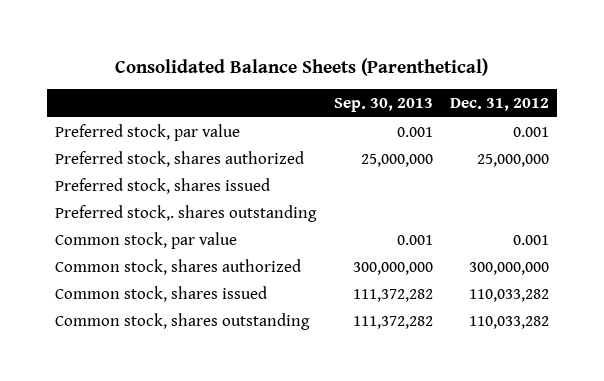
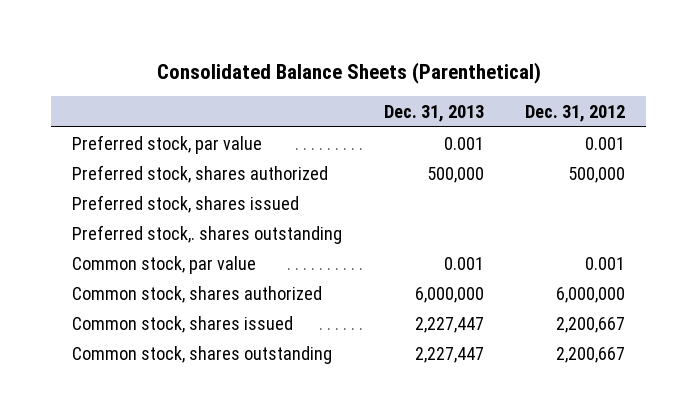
- | Sep. 30, 2013 | Dec. 31, 2012
+ | Dec. 31, 2013 | Dec. 31, 2012
- Preferred stock, shares authorized | 25,000,000 | 25,000,000
+ Preferred stock, shares authorized | 500,000 | 500,000
- Common stock, shares authorized | 300,000,000 | 300,000,000
- Common stock, shares issued | 111,372,282 | 110,033,282
- Common stock, shares outstanding | 111,372,282 | 110,033,282
+ Common stock, shares authorized | 6,000,000 | 6,000,000
+ Common stock, shares issued | 2,227,447 | 2,200,667
+ Common stock, shares outstanding | 2,227,447 | 2,200,667

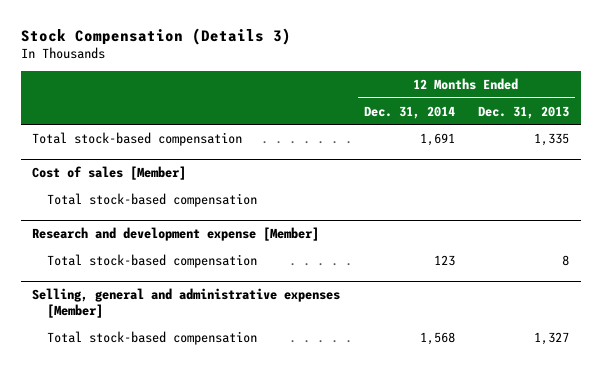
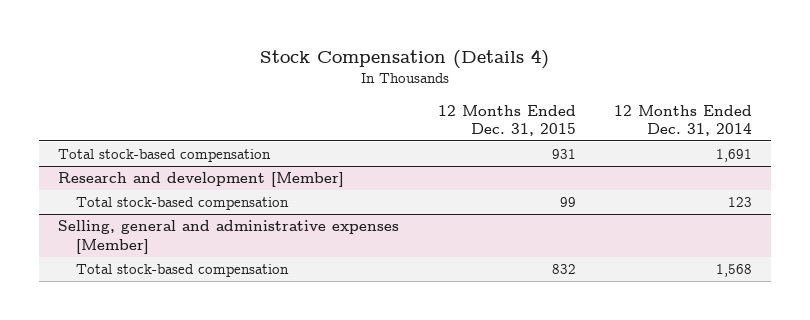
- Stock Compensation (Details 3)
+ Stock Compensation (Details 4)
- | 12 Months Ended Dec. 31, 2014 | 12 Months Ended Dec. 31, 2013
+ | 12 Months Ended Dec. 31, 2015 | 12 Months Ended Dec. 31, 2014
- Cost of sales [Member]
- Total stock-based compensation
- Research and development expense [Member]
+ Research and development [Member]

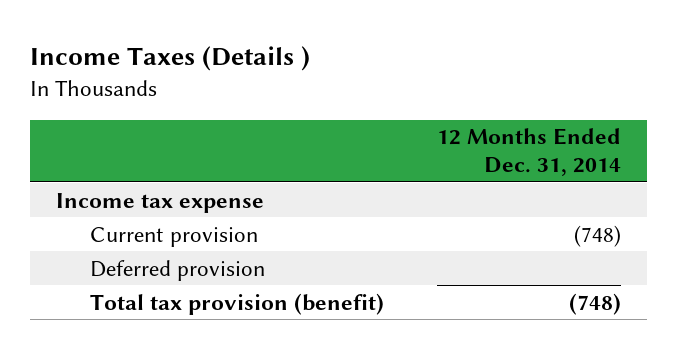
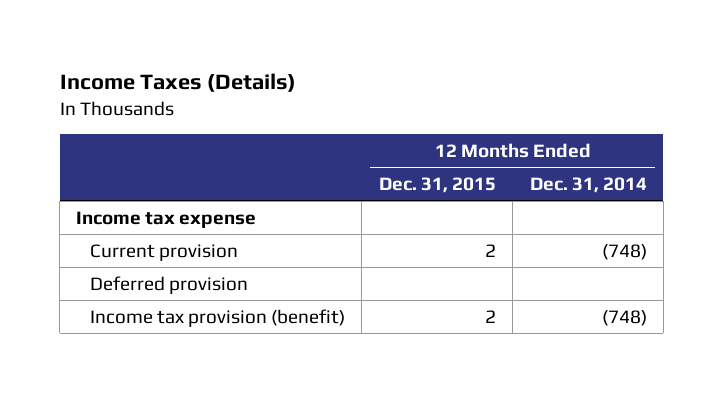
- Income Taxes (Details )
+ Income Taxes (Details)
- | 12 Months Ended Dec. 31, 2014
+ | 12 Months Ended Dec. 31, 2015 | 12 Months Ended Dec. 31, 2014
- Total tax provision (benefit) | (748)
+ Income tax provision (benefit) | 2 | (748)

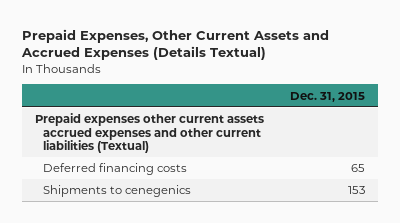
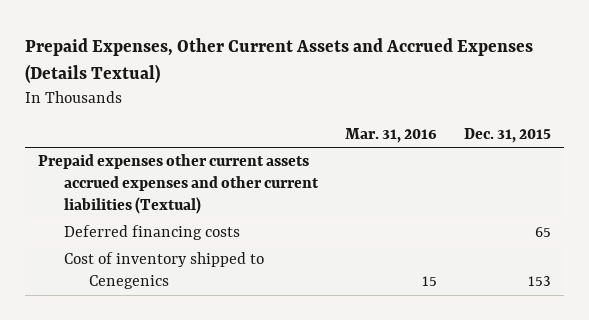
- | Dec. 31, 2015
+ | Mar. 31, 2016 | Dec. 31, 2015
- Shipments to cenegenics | 153
+ Cost of inventory shipped to Cenegenics | 15 | 153

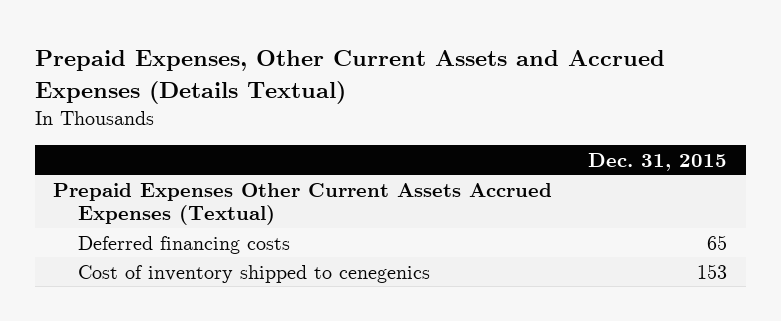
- | Mar. 31, 2016 | Dec. 31, 2015
+ | Dec. 31, 2015
- Prepaid expenses other current assets accrued expenses and other current liabilities (Textual)
+ Prepaid Expenses Other Current Assets Accrued Expenses (Textual)
- Cost of inventory shipped to Cenegenics | 15 | 153
+ Cost of inventory shipped to cenegenics | 153

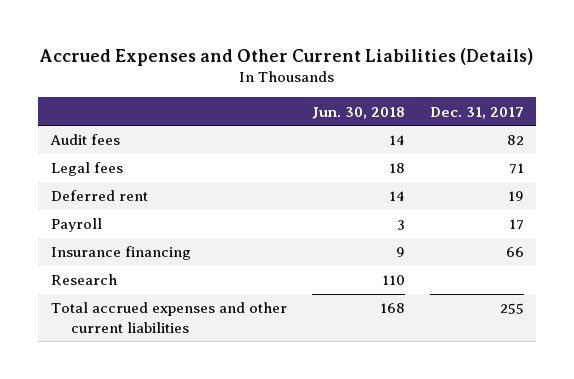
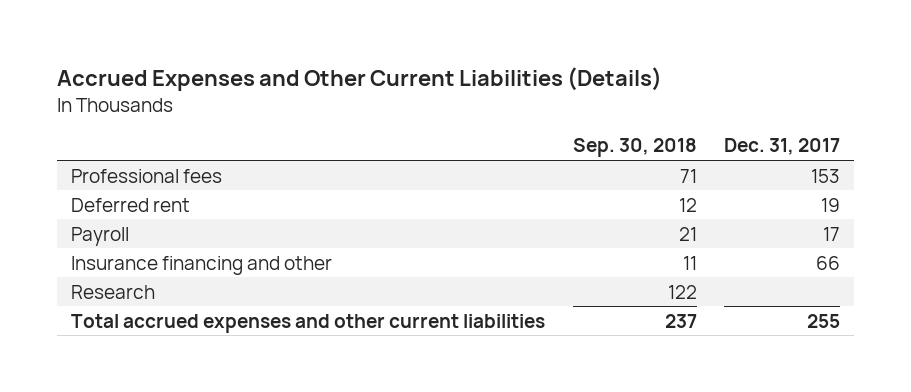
- | Jun. 30, 2018 | Dec. 31, 2017
+ | Sep. 30, 2018 | Dec. 31, 2017
- Audit fees | 14 | 82
- Legal fees | 18 | 71
+ Professional fees | 71 | 153
- Insurance financing | 9 | 66
+ Insurance financing and other | 11 | 66

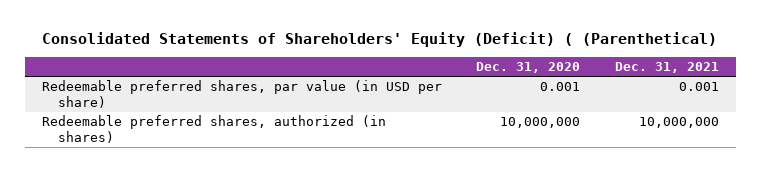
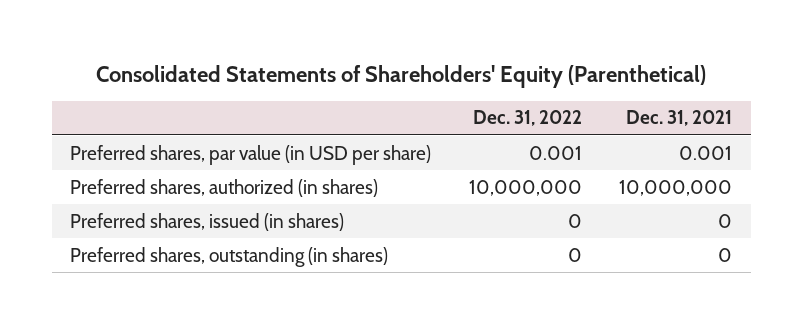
- Consolidated Statements of Shareholders' Equity (Deficit) ( (Parenthetical)
+ Consolidated Statements of Shareholders' Equity (Parenthetical)
- | Dec. 31, 2020 | Dec. 31, 2021
+ | Dec. 31, 2022 | Dec. 31, 2021
- Redeemable preferred shares, par value (in USD per share) | 0.001 | 0.001
- Redeemable preferred shares, authorized (in shares) | 10,000,000 | 10,000,000
+ Preferred shares, par value (in USD per share) | 0.001 | 0.001
+ Preferred shares, authorized (in shares) | 10,000,000 | 10,000,000
+ Preferred shares, issued (in shares) | 0 | 0
+ Preferred shares, outstanding (in shares) | 0 | 0

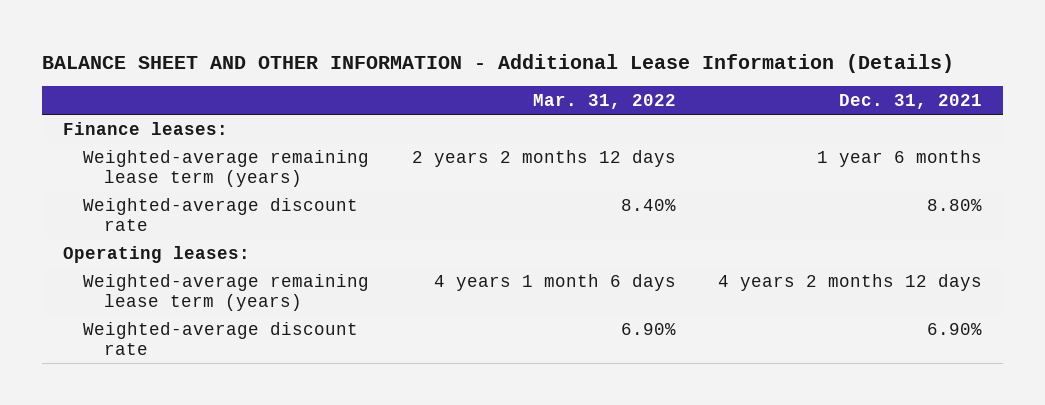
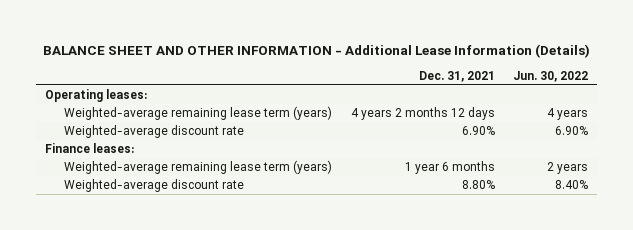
- | Mar. 31, 2022 | Dec. 31, 2021
+ | Dec. 31, 2021 | Jun. 30, 2022
moved down: Finance leases:
moved down: Weighted-average remaining lease term (years) | 1 year 6 months | 2 years
moved down: Weighted-average discount rate | 8.80% | 8.40%

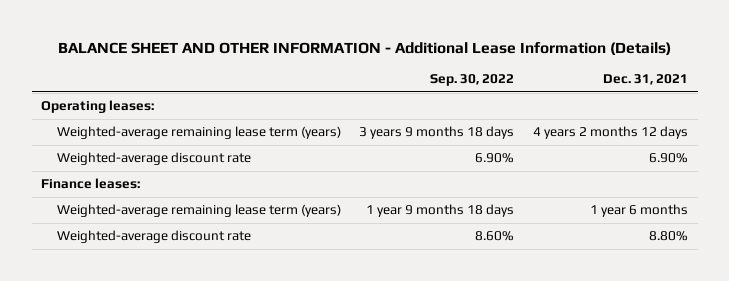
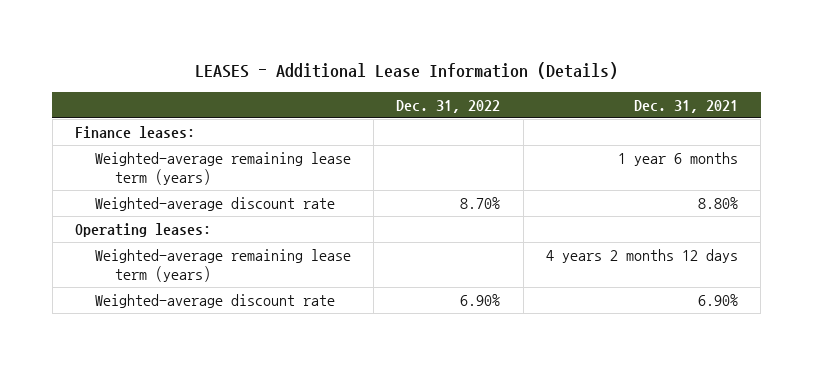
- BALANCE SHEET AND OTHER INFORMATION - Additional Lease Information (Details)
+ LEASES - Additional Lease Information (Details)
- | Sep. 30, 2022 | Dec. 31, 2021
+ | Dec. 31, 2022 | Dec. 31, 2021
moved down: Operating leases:
moved down: Weighted-average remaining lease term (years) | | 4 years 2 months 12 days
moved down: Weighted-average discount rate | 6.90% | 6.90%

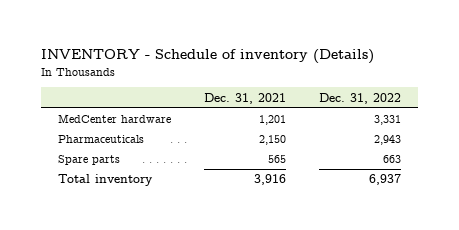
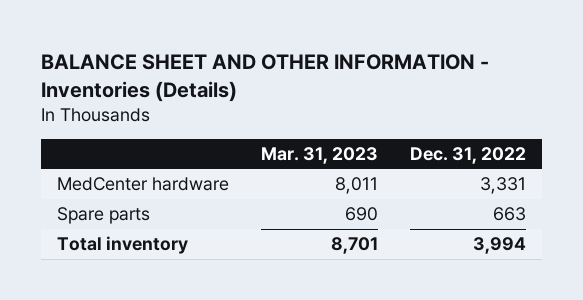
- INVENTORY - Schedule of inventory (Details)
+ BALANCE SHEET AND OTHER INFORMATION - Inventories (Details)
- | Dec. 31, 2021 | Dec. 31, 2022
+ | Mar. 31, 2023 | Dec. 31, 2022
- Pharmaceuticals | 2,150 | 2,943
- Total inventory | 3,916 | 6,937
+ Total inventory | 8,701 | 3,994

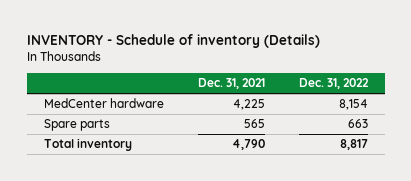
- BALANCE SHEET AND OTHER INFORMATION - Inventories (Details)
+ INVENTORY - Schedule of inventory (Details)
- | Mar. 31, 2023 | Dec. 31, 2022
+ | Dec. 31, 2021 | Dec. 31, 2022
- MedCenter hardware | 8,011 | 3,331
+ MedCenter hardware | 4,225 | 8,154
- Total inventory | 8,701 | 3,994
+ Total inventory | 4,790 | 8,817

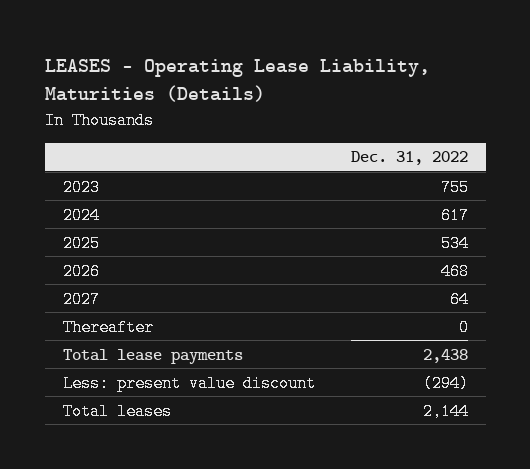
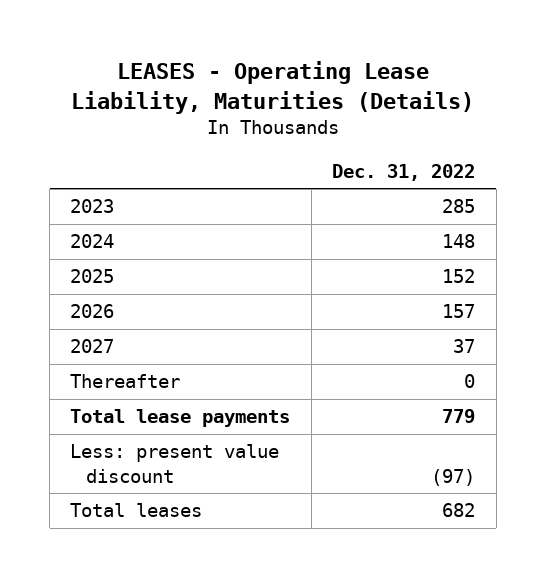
- 2023 | 755
- 2024 | 617
- 2025 | 534
- 2026 | 468
- 2027 | 64
+ 2023 | 285
+ 2024 | 148
+ 2025 | 152
+ 2026 | 157
+ 2027 | 37
- Total lease payments | 2,438
- Less: present value discount | (294)
- Total leases | 2,144
+ Total lease payments | 779
+ Less: present value discount | (97)
+ Total leases | 682

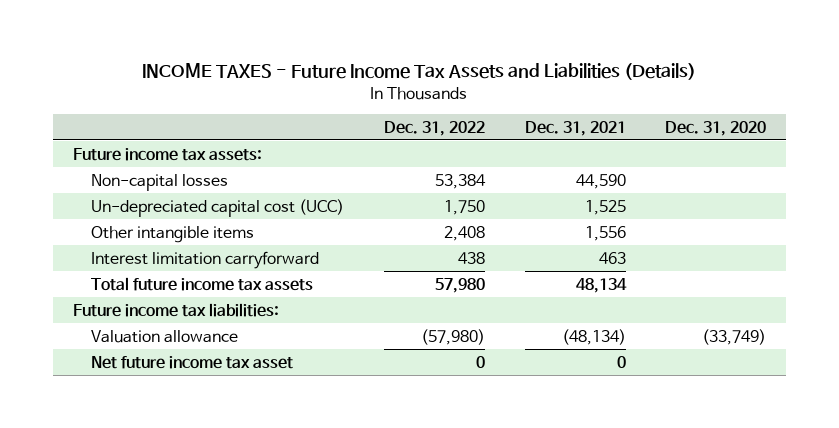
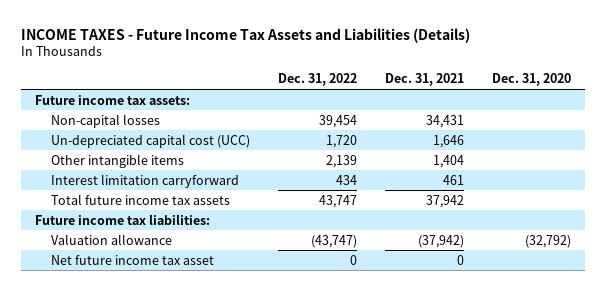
- Non-capital losses | 53,384 | 44,590 |
- Un-depreciated capital cost (UCC) | 1,750 | 1,525 |
- Other intangible items | 2,408 | 1,556 |
- Interest limitation carryforward | 438 | 463 |
- Total future income tax assets | 57,980 | 48,134 |
+ Non-capital losses | 39,454 | 34,431 |
+ Un-depreciated capital cost (UCC) | 1,720 | 1,646 |
+ Other intangible items | 2,139 | 1,404 |
+ Interest limitation carryforward | 434 | 461 |
+ Total future income tax assets | 43,747 | 37,942 |
- Valuation allowance | (57,980) | (48,134) | (33,749)
+ Valuation allowance | (43,747) | (37,942) | (32,792)

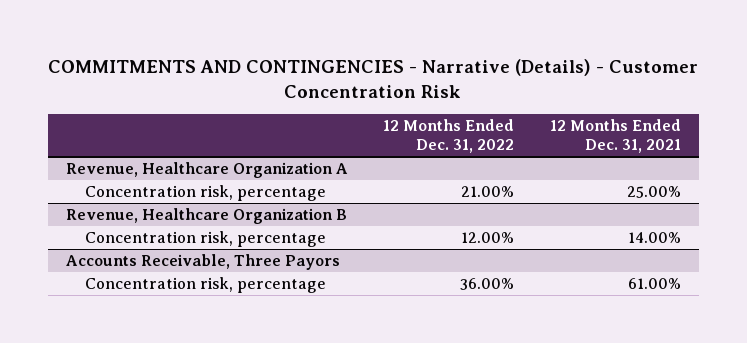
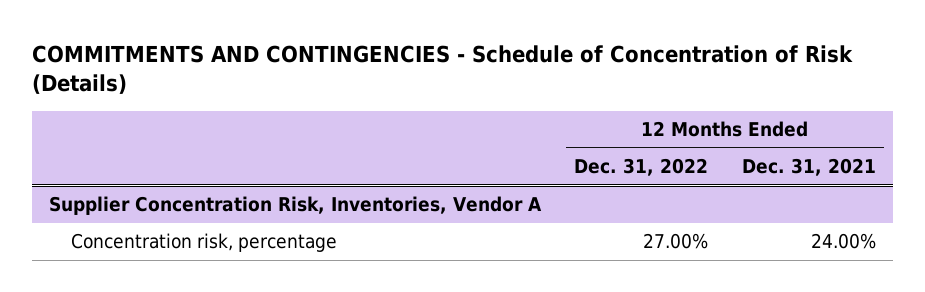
- COMMITMENTS AND CONTINGENCIES - Narrative (Details) - Customer Concentration Risk
+ COMMITMENTS AND CONTINGENCIES - Schedule of Concentration of Risk (Details)
- Revenue, Healthcare Organization A
- Concentration risk, percentage | 21.00% | 25.00%
- Revenue, Healthcare Organization B
- Concentration risk, percentage | 12.00% | 14.00%
- Accounts Receivable, Three Payors
- Concentration risk, percentage | 36.00% | 61.00%
+ Supplier Concentration Risk, Inventories, Vendor A
+ Concentration risk, percentage | 27.00% | 24.00%

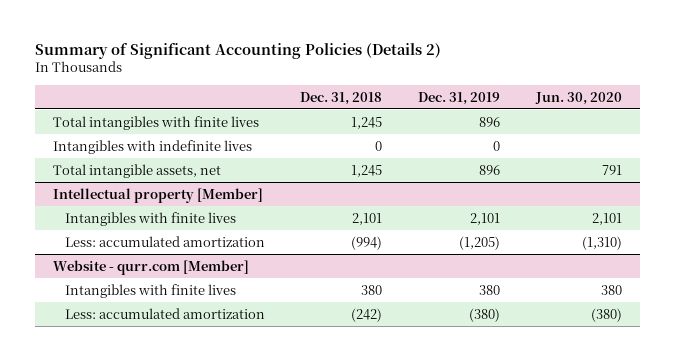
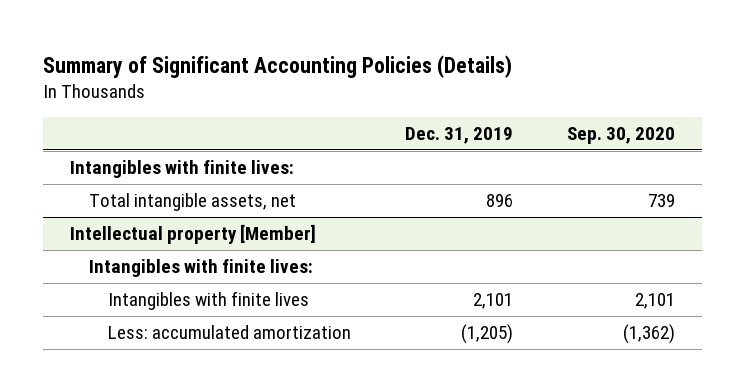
- Summary of Significant Accounting Policies (Details 2)
+ Summary of Significant Accounting Policies (Details)
- | Dec. 31, 2018 | Dec. 31, 2019 | Jun. 30, 2020
+ | Dec. 31, 2019 | Sep. 30, 2020
- Total intangibles with finite lives | 1,245 | 896 |
- Intangibles with indefinite lives | 0 | 0 |
+ Intangibles with finite lives:
@ Intellectual property [Member]
+ Intangibles with finite lives:
- Website - qurr.com [Member]
- Intangibles with finite lives | 380 | 380 | 380
- Less: accumulated amortization | (242) | (380) | (380)

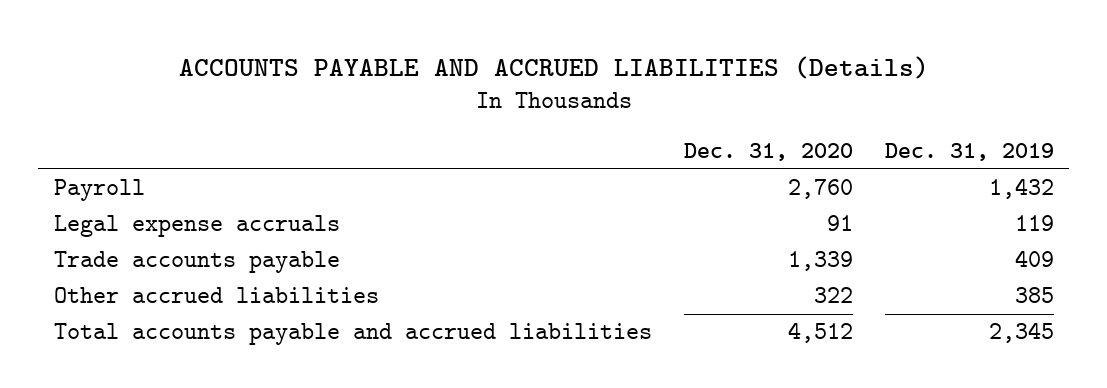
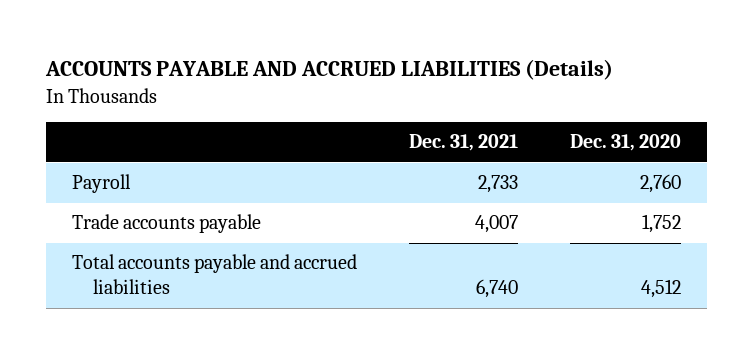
- | Dec. 31, 2020 | Dec. 31, 2019
+ | Dec. 31, 2021 | Dec. 31, 2020
- Legal expense accruals | 91 | 119
- Trade accounts payable | 1,339 | 409
- Other accrued liabilities | 322 | 385
+ Trade accounts payable | 4,007 | 1,752

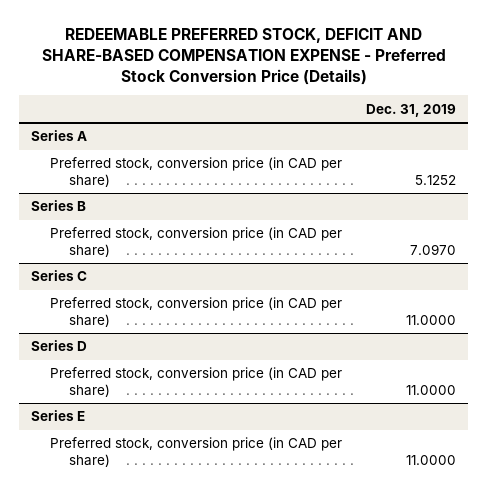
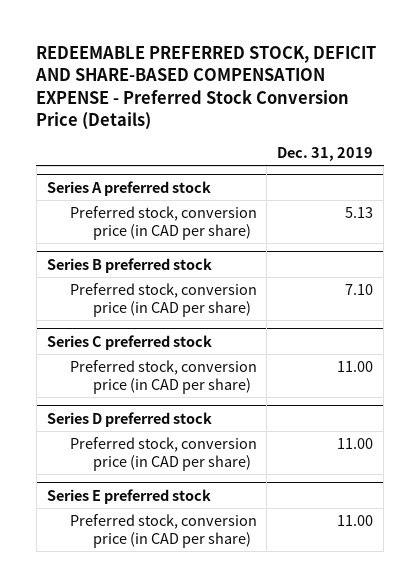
- Series A
- Preferred stock, conversion price (in CAD per share) | 5.1252
- Series B
- Preferred stock, conversion price (in CAD per share) | 7.0970
- Series C
- Preferred stock, conversion price (in CAD per share) | 11.0000
- Series D
- Preferred stock, conversion price (in CAD per share) | 11.0000
- Series E
- Preferred stock, conversion price (in CAD per share) | 11.0000
+ Series A preferred stock
+ Preferred stock, conversion price (in CAD per share) | 5.13
+ Series B preferred stock
+ Preferred stock, conversion price (in CAD per share) | 7.10
+ Series C preferred stock
+ Preferred stock, conversion price (in CAD per share) | 11.00
+ Series D preferred stock
+ Preferred stock, conversion price (in CAD per share) | 11.00
+ Series E preferred stock
+ Preferred stock, conversion price (in CAD per share) | 11.00

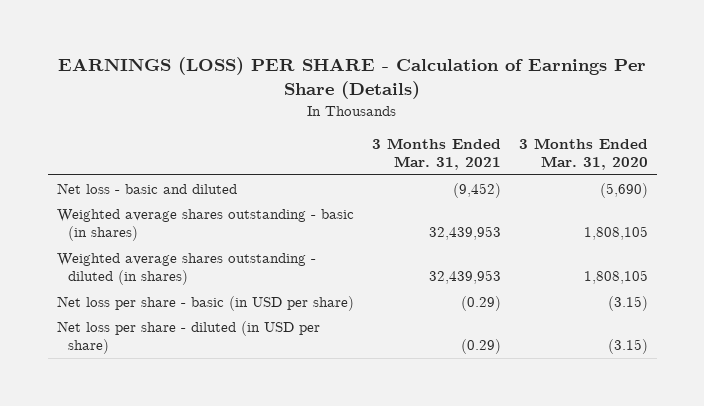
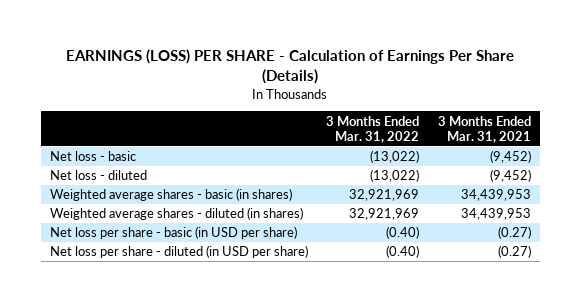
- | 3 Months Ended Mar. 31, 2021 | 3 Months Ended Mar. 31, 2020
+ | 3 Months Ended Mar. 31, 2022 | 3 Months Ended Mar. 31, 2021
- Net loss - basic and diluted | (9,452) | (5,690)
- Weighted average shares outstanding - basic (in shares) | 32,439,953 | 1,808,105
- Weighted average shares outstanding - diluted (in shares) | 32,439,953 | 1,808,105
- Net loss per share - basic (in USD per share) | (0.29) | (3.15)
- Net loss per share - diluted (in USD per share) | (0.29) | (3.15)
+ Net loss - basic | (13,022) | (9,452)
+ Net loss - diluted | (13,022) | (9,452)
+ Weighted average shares - basic (in shares) | 32,921,969 | 34,439,953
+ Weighted average shares - diluted (in shares) | 32,921,969 | 34,439,953
+ Net loss per share - basic (in USD per share) | (0.40) | (0.27)
+ Net loss per share - diluted (in USD per share) | (0.40) | (0.27)

